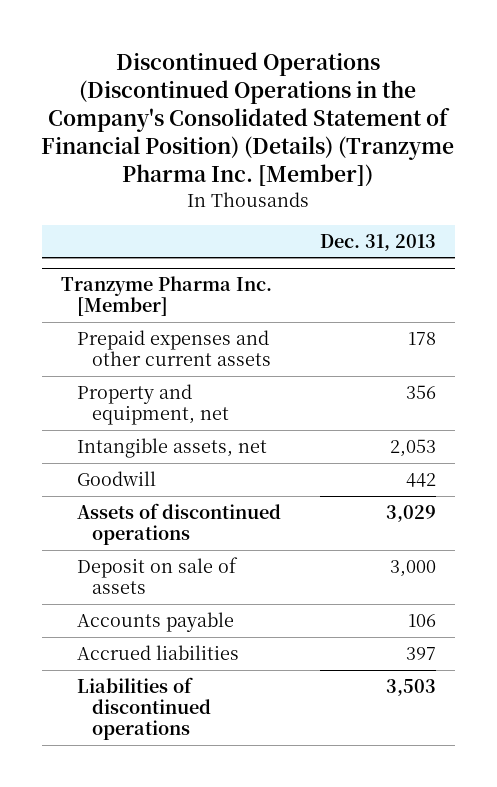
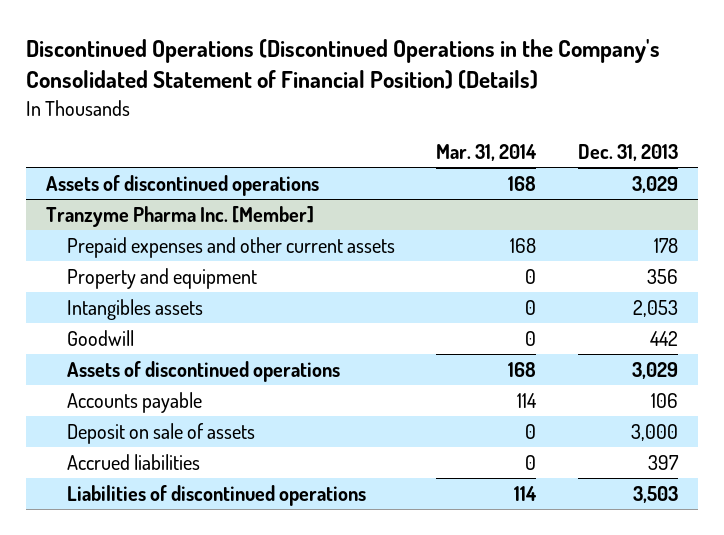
- Discontinued Operations (Discontinued Operations in the Company's Consolidated Statement of Financial Position) (Details) (Tranzyme Pharma Inc. [Member])
+ Discontinued Operations (Discontinued Operations in the Company's Consolidated Statement of Financial Position) (Details)
- | Dec. 31, 2013
+ | Mar. 31, 2014 | Dec. 31, 2013
+ Assets of discontinued operations | 168 | 3,029
@ Tranzyme Pharma Inc. [Member]
- Property and equipment, net | 356
- Intangible assets, net | 2,053
+ Property and equipment | 0 | 356
+ Intangibles assets | 0 | 2,053
moved down: Deposit on sale of assets | 0 | 3,000

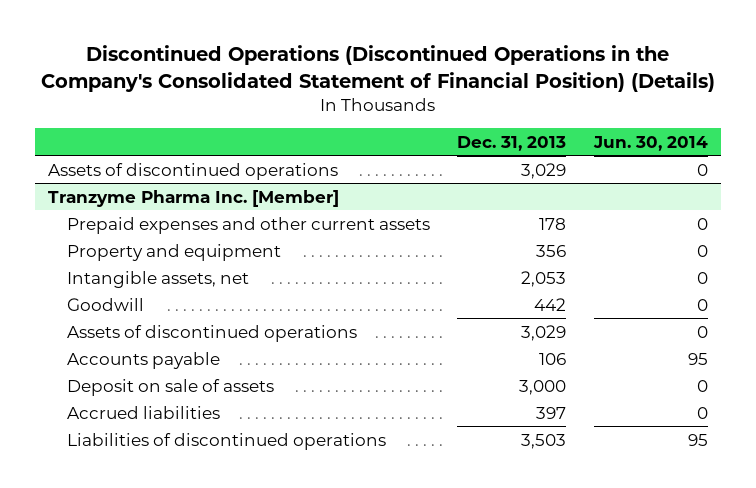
- | Mar. 31, 2014 | Dec. 31, 2013
+ | Dec. 31, 2013 | Jun. 30, 2014
@ Tranzyme Pharma Inc. [Member]
- Intangibles assets | 0 | 2,053
+ Intangible assets, net | 2,053 | 0

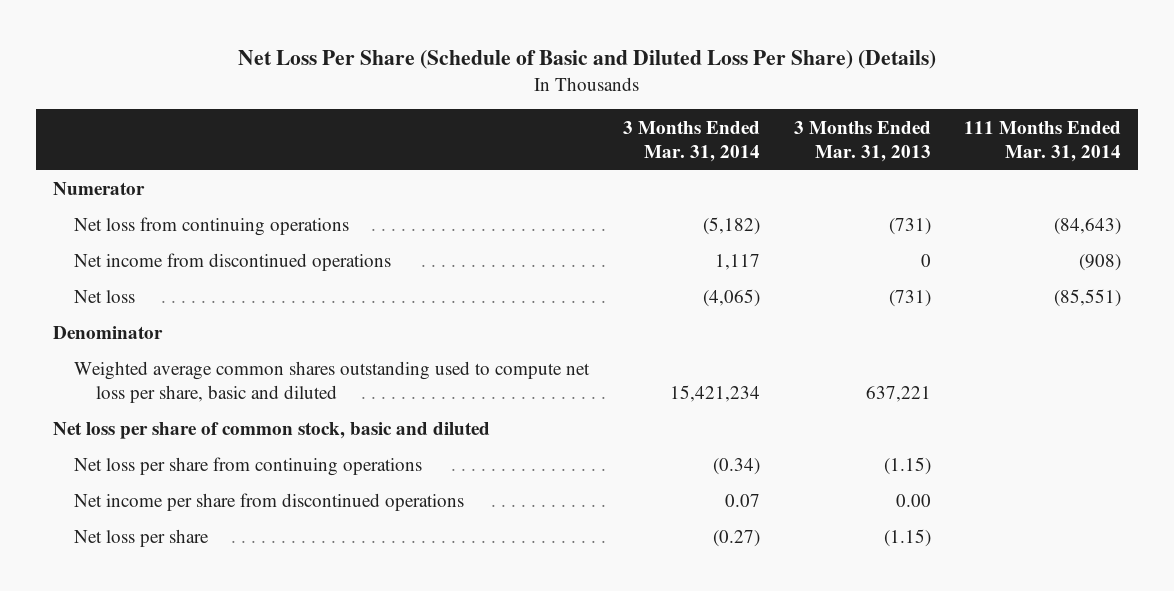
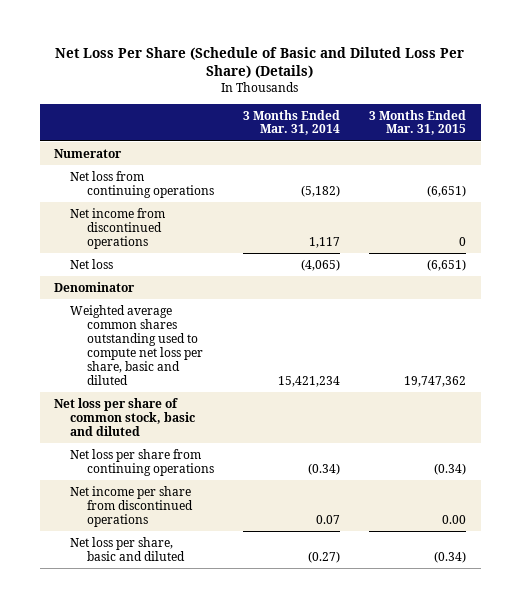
- | 3 Months Ended Mar. 31, 2014 | 3 Months Ended Mar. 31, 2013 | 111 Months Ended Mar. 31, 2014
+ | 3 Months Ended Mar. 31, 2014 | 3 Months Ended Mar. 31, 2015
- Net loss per share | (0.27) | (1.15) |
+ Net loss per share, basic and diluted | (0.27) | (0.34)

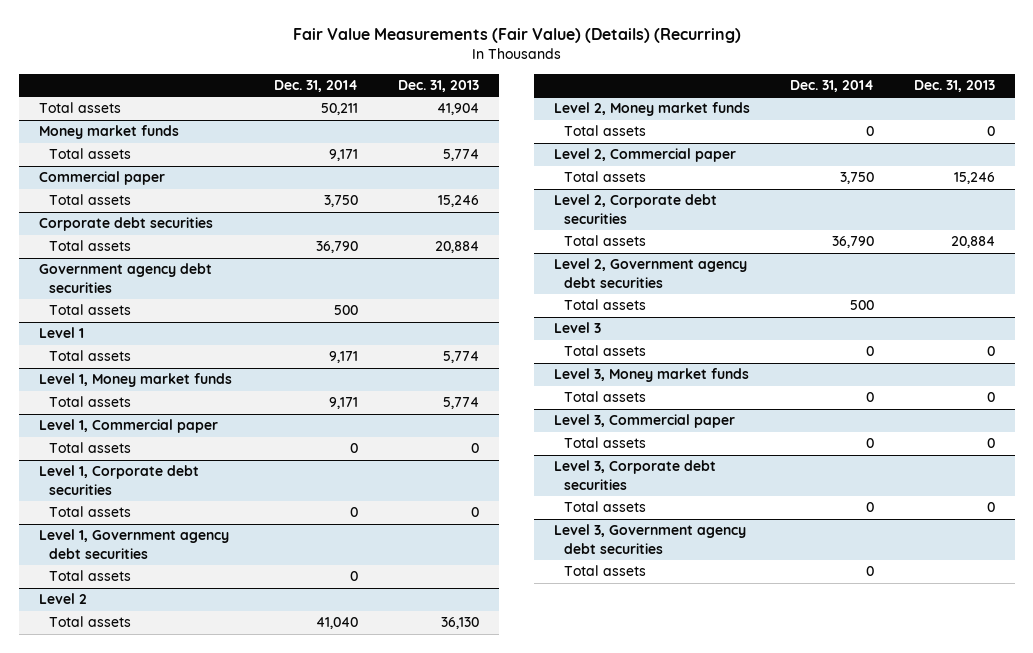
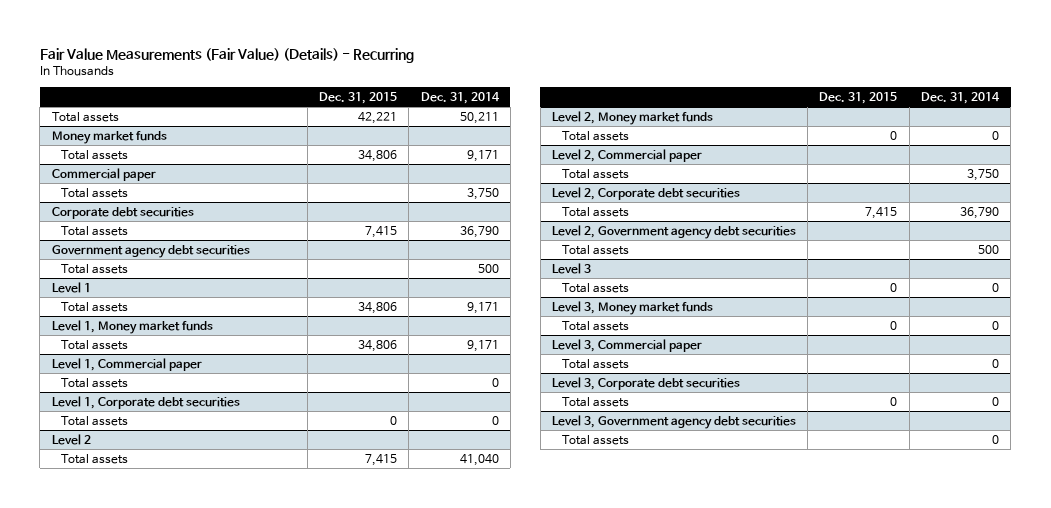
- Fair Value Measurements (Fair Value) (Details) (Recurring)
+ Fair Value Measurements (Fair Value) (Details) - Recurring
- | Dec. 31, 2014 | Dec. 31, 2013
+ | Dec. 31, 2015 | Dec. 31, 2014
- Level 1, Government agency debt securities
- Total assets | 0 |

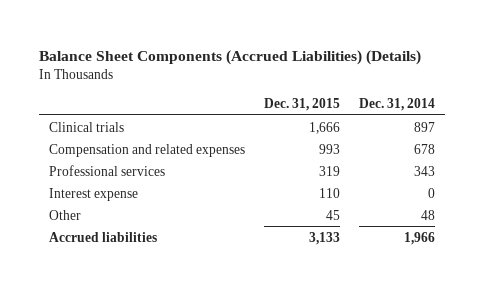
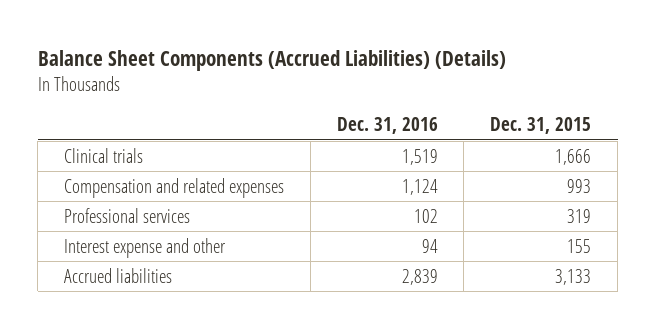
- | Dec. 31, 2015 | Dec. 31, 2014
+ | Dec. 31, 2016 | Dec. 31, 2015
- Interest expense | 110 | 0
- Other | 45 | 48
+ Interest expense and other | 94 | 155

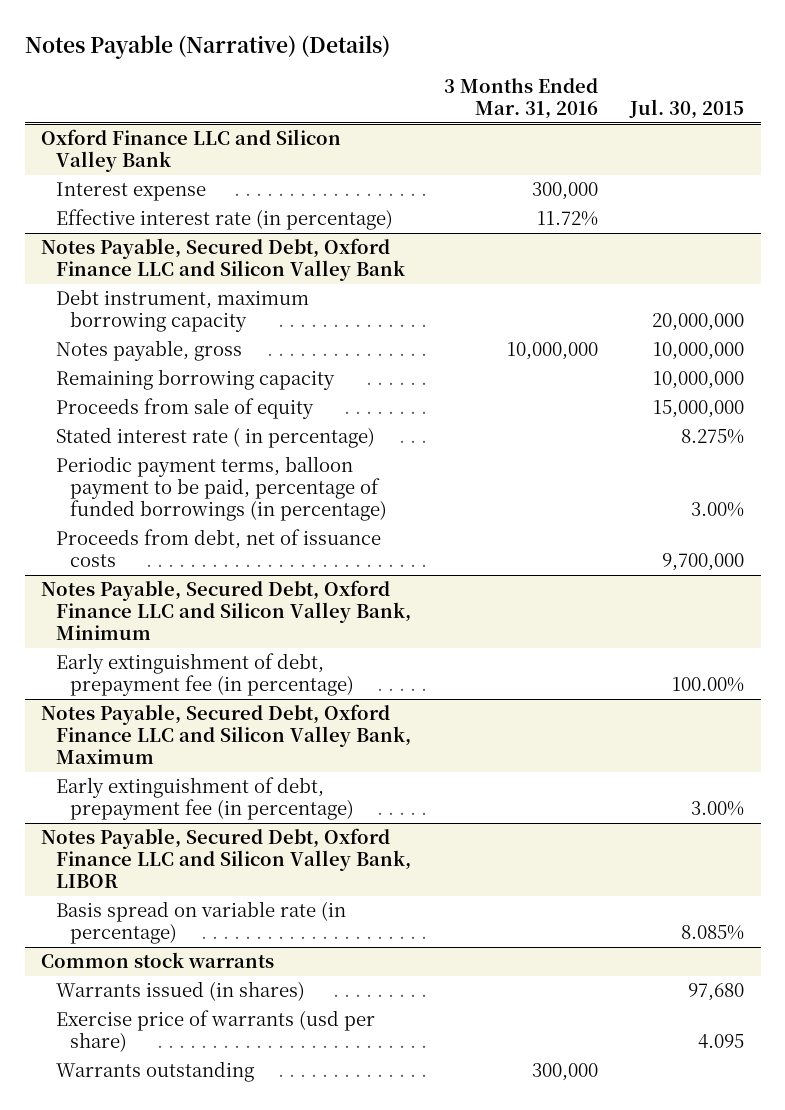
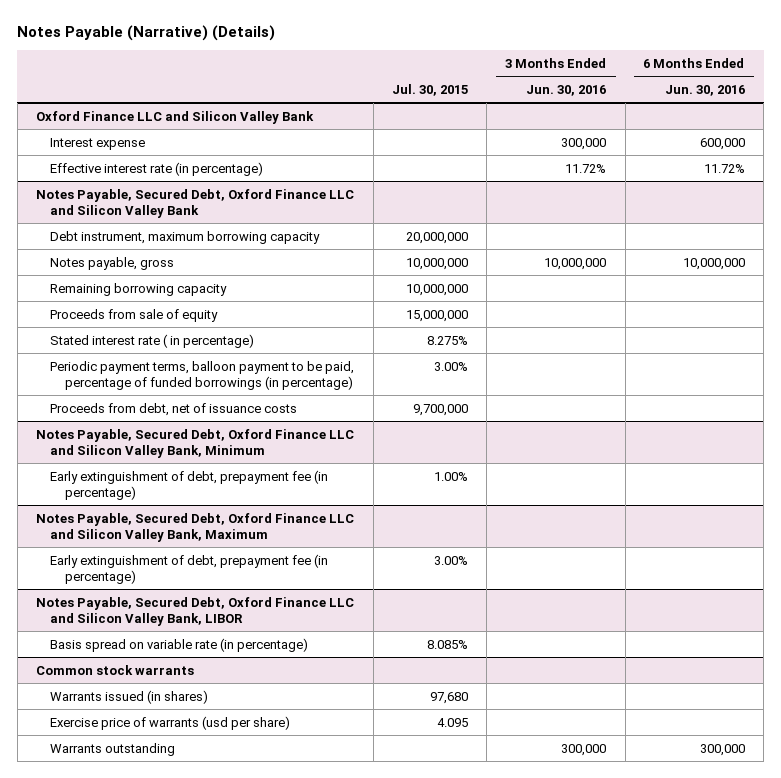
- | 3 Months Ended Mar. 31, 2016 | Jul. 30, 2015
+ | Jul. 30, 2015 | 3 Months Ended Jun. 30, 2016 | 6 Months Ended Jun. 30, 2016
@ Notes Payable, Secured Debt, Oxford Finance LLC and Silicon Valley Bank, Minimum
- Early extinguishment of debt, prepayment fee (in percentage) | | 100.00%
+ Early extinguishment of debt, prepayment fee (in percentage) | 1.00% | |

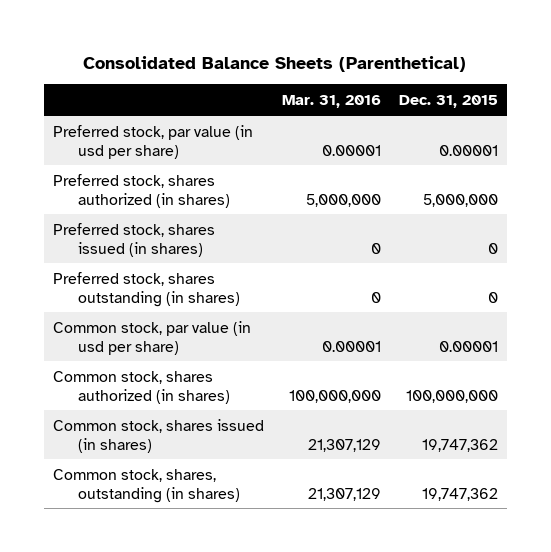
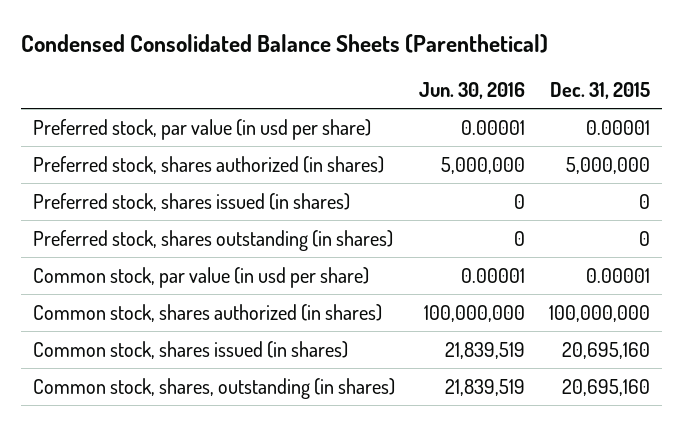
- Consolidated Balance Sheets (Parenthetical)
+ Condensed Consolidated Balance Sheets (Parenthetical)
- | Mar. 31, 2016 | Dec. 31, 2015
+ | Jun. 30, 2016 | Dec. 31, 2015
- Common stock, shares issued (in shares) | 21,307,129 | 19,747,362
- Common stock, shares, outstanding (in shares) | 21,307,129 | 19,747,362
+ Common stock, shares issued (in shares) | 21,839,519 | 20,695,160
+ Common stock, shares, outstanding (in shares) | 21,839,519 | 20,695,160

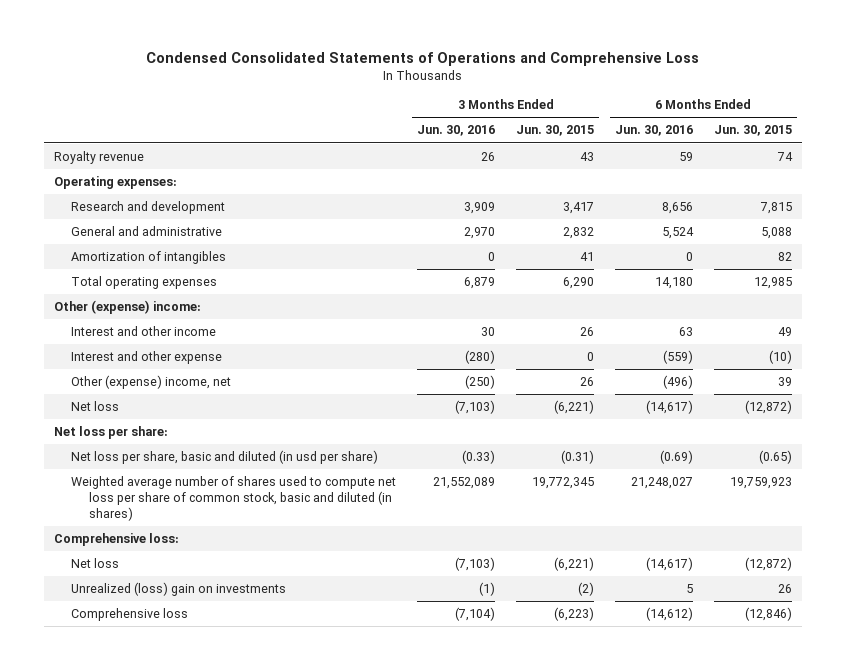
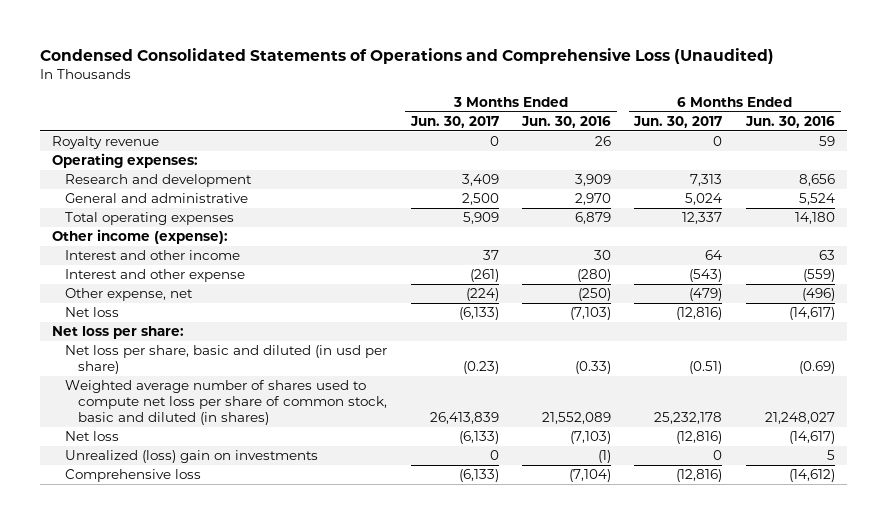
- Condensed Consolidated Statements of Operations and Comprehensive Loss
+ Condensed Consolidated Statements of Operations and Comprehensive Loss (Unaudited)
- | 3 Months Ended Jun. 30, 2016 | 3 Months Ended Jun. 30, 2015 | 6 Months Ended Jun. 30, 2016 | 6 Months Ended Jun. 30, 2015
+ | 3 Months Ended Jun. 30, 2017 | 3 Months Ended Jun. 30, 2016 | 6 Months Ended Jun. 30, 2017 | 6 Months Ended Jun. 30, 2016
- Amortization of intangibles | 0 | 41 | 0 | 82
- Other (expense) income:
+ Other income (expense):
- Other (expense) income, net | (250) | 26 | (496) | 39
+ Other expense, net | (224) | (250) | (479) | (496)
- Comprehensive loss:

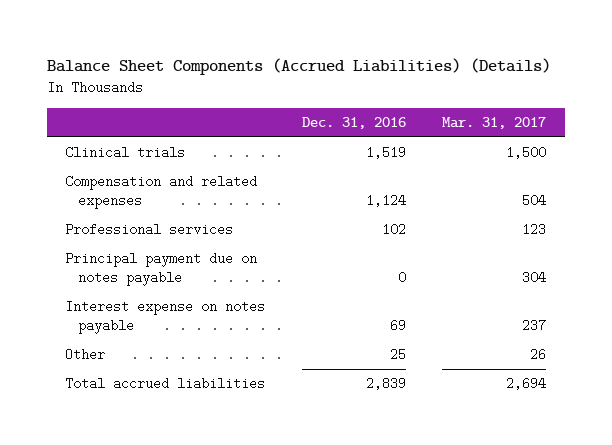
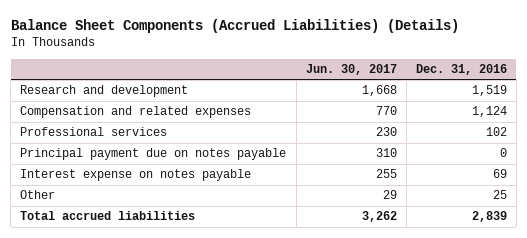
- | Dec. 31, 2016 | Mar. 31, 2017
+ | Jun. 30, 2017 | Dec. 31, 2016
- Clinical trials | 1,519 | 1,500
+ Research and development | 1,668 | 1,519

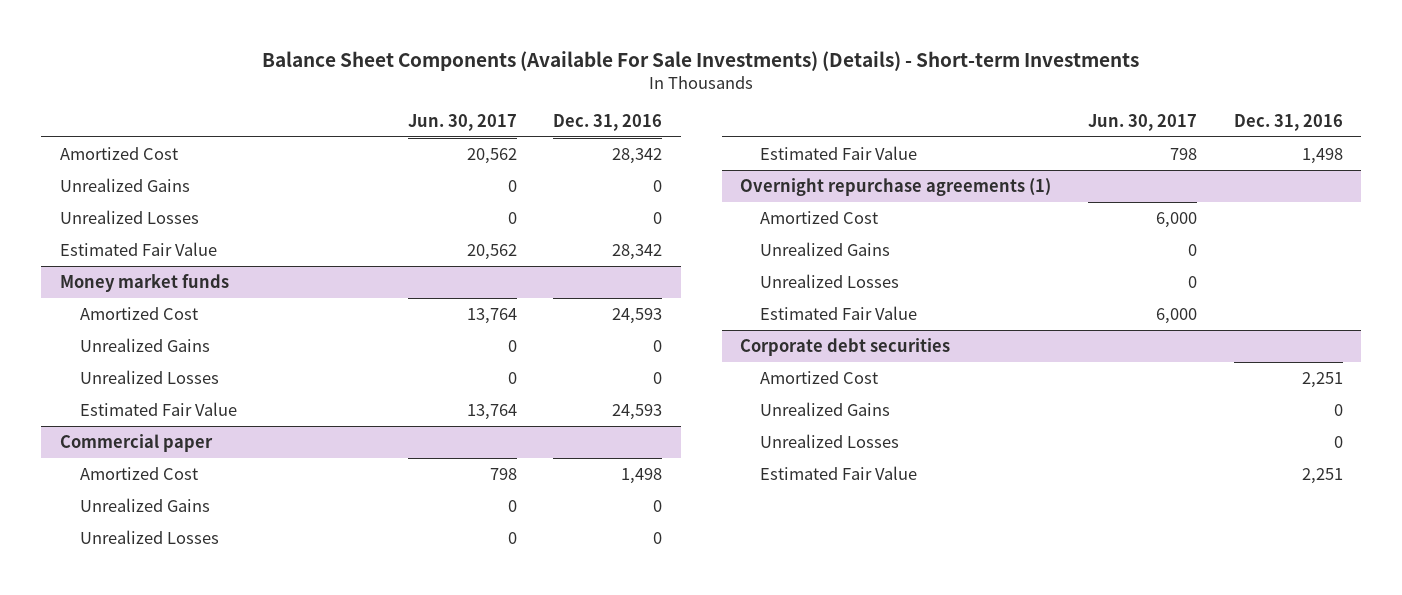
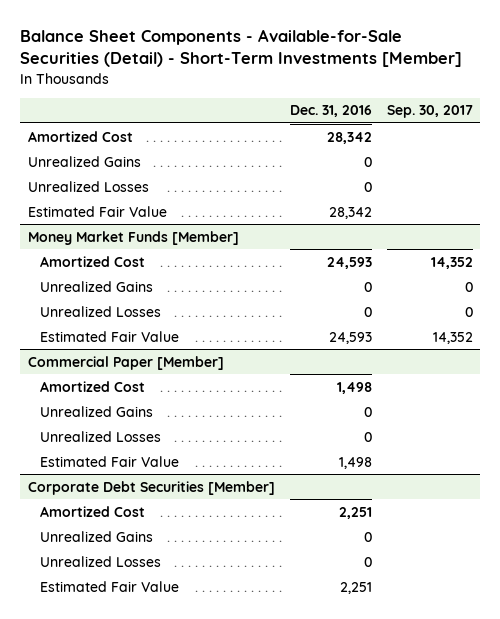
- Balance Sheet Components (Available For Sale Investments) (Details) - Short-term Investments
+ Balance Sheet Components - Available-for-Sale Securities (Detail) - Short-Term Investments [Member]
- | Jun. 30, 2017 | Dec. 31, 2016
+ | Dec. 31, 2016 | Sep. 30, 2017
- Money market funds
+ Money Market Funds [Member]
- Commercial paper
+ Commercial Paper [Member]
- Overnight repurchase agreements (1)
- Amortized Cost | 6,000 |
- Unrealized Gains | 0 |
- Unrealized Losses | 0 |
- Estimated Fair Value | 6,000 |
- Corporate debt securities
+ Corporate Debt Securities [Member]

